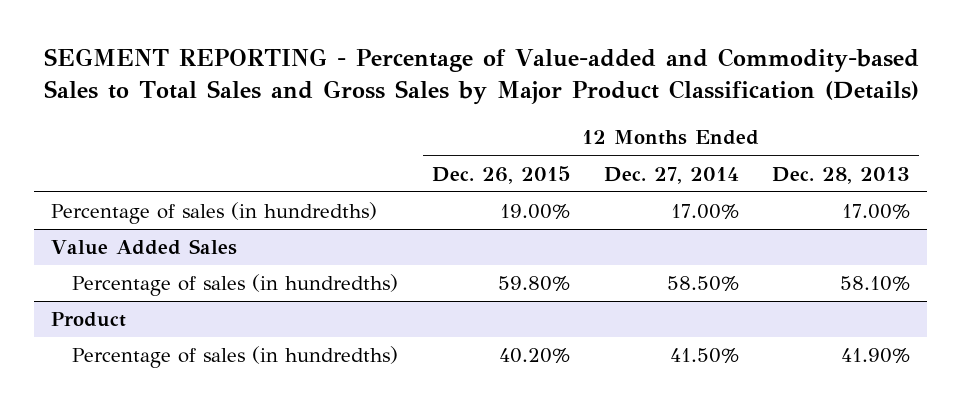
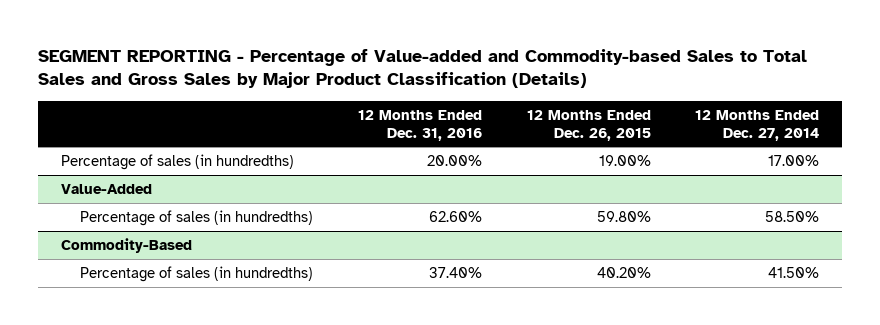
- | 12 Months Ended Dec. 26, 2015 | 12 Months Ended Dec. 27, 2014 | 12 Months Ended Dec. 28, 2013
+ | 12 Months Ended Dec. 31, 2016 | 12 Months Ended Dec. 26, 2015 | 12 Months Ended Dec. 27, 2014
- Value Added Sales
+ Value-Added
- Product
+ Commodity-Based

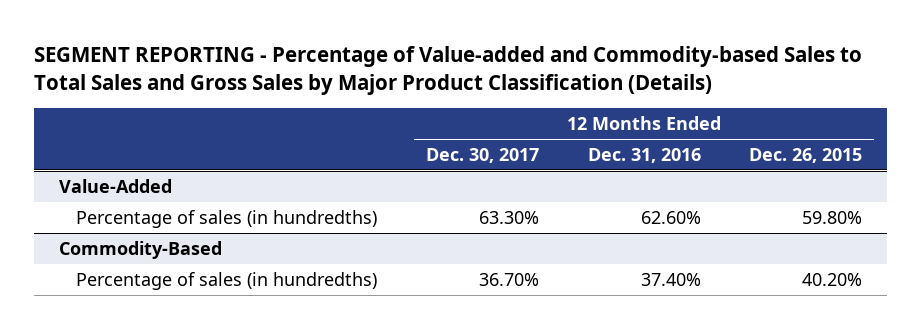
- | 12 Months Ended Dec. 31, 2016 | 12 Months Ended Dec. 26, 2015 | 12 Months Ended Dec. 27, 2014
+ | 12 Months Ended Dec. 30, 2017 | 12 Months Ended Dec. 31, 2016 | 12 Months Ended Dec. 26, 2015
- Percentage of sales (in hundredths) | 20.00% | 19.00% | 17.00%

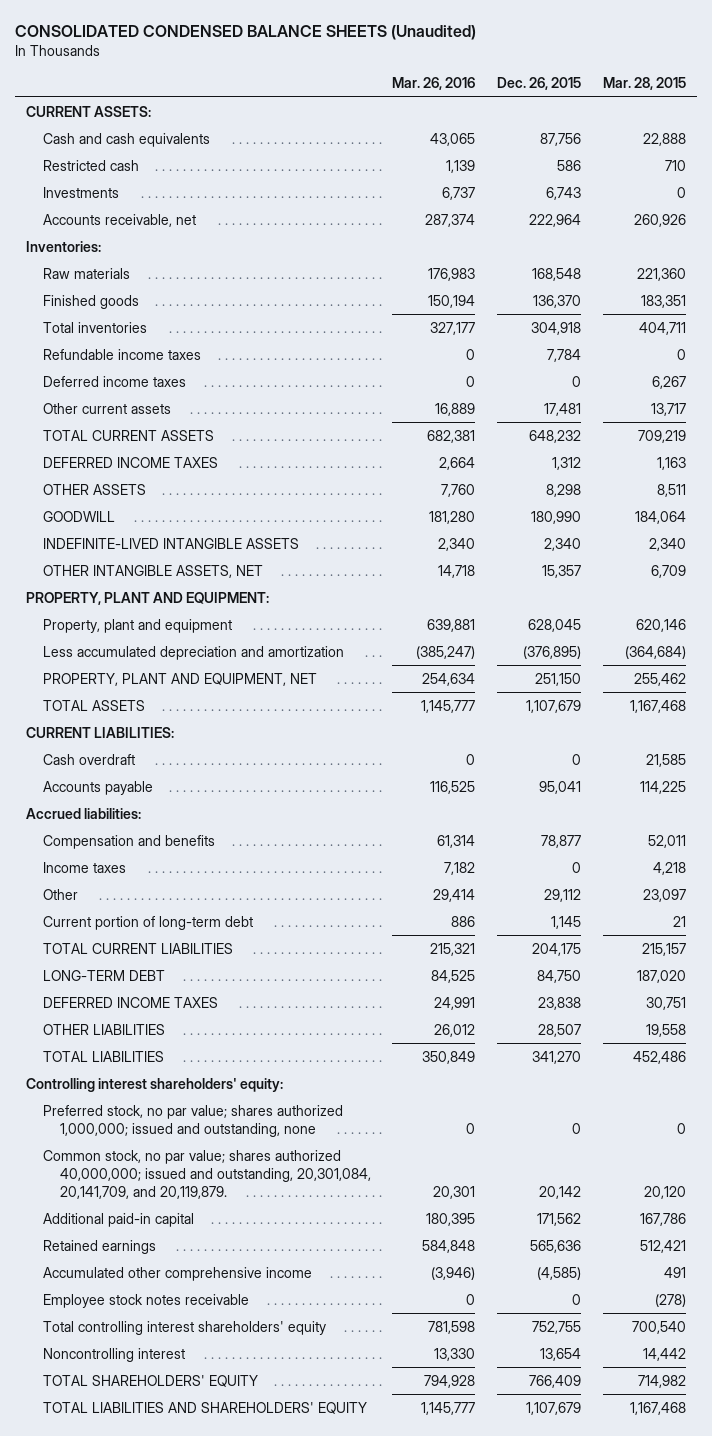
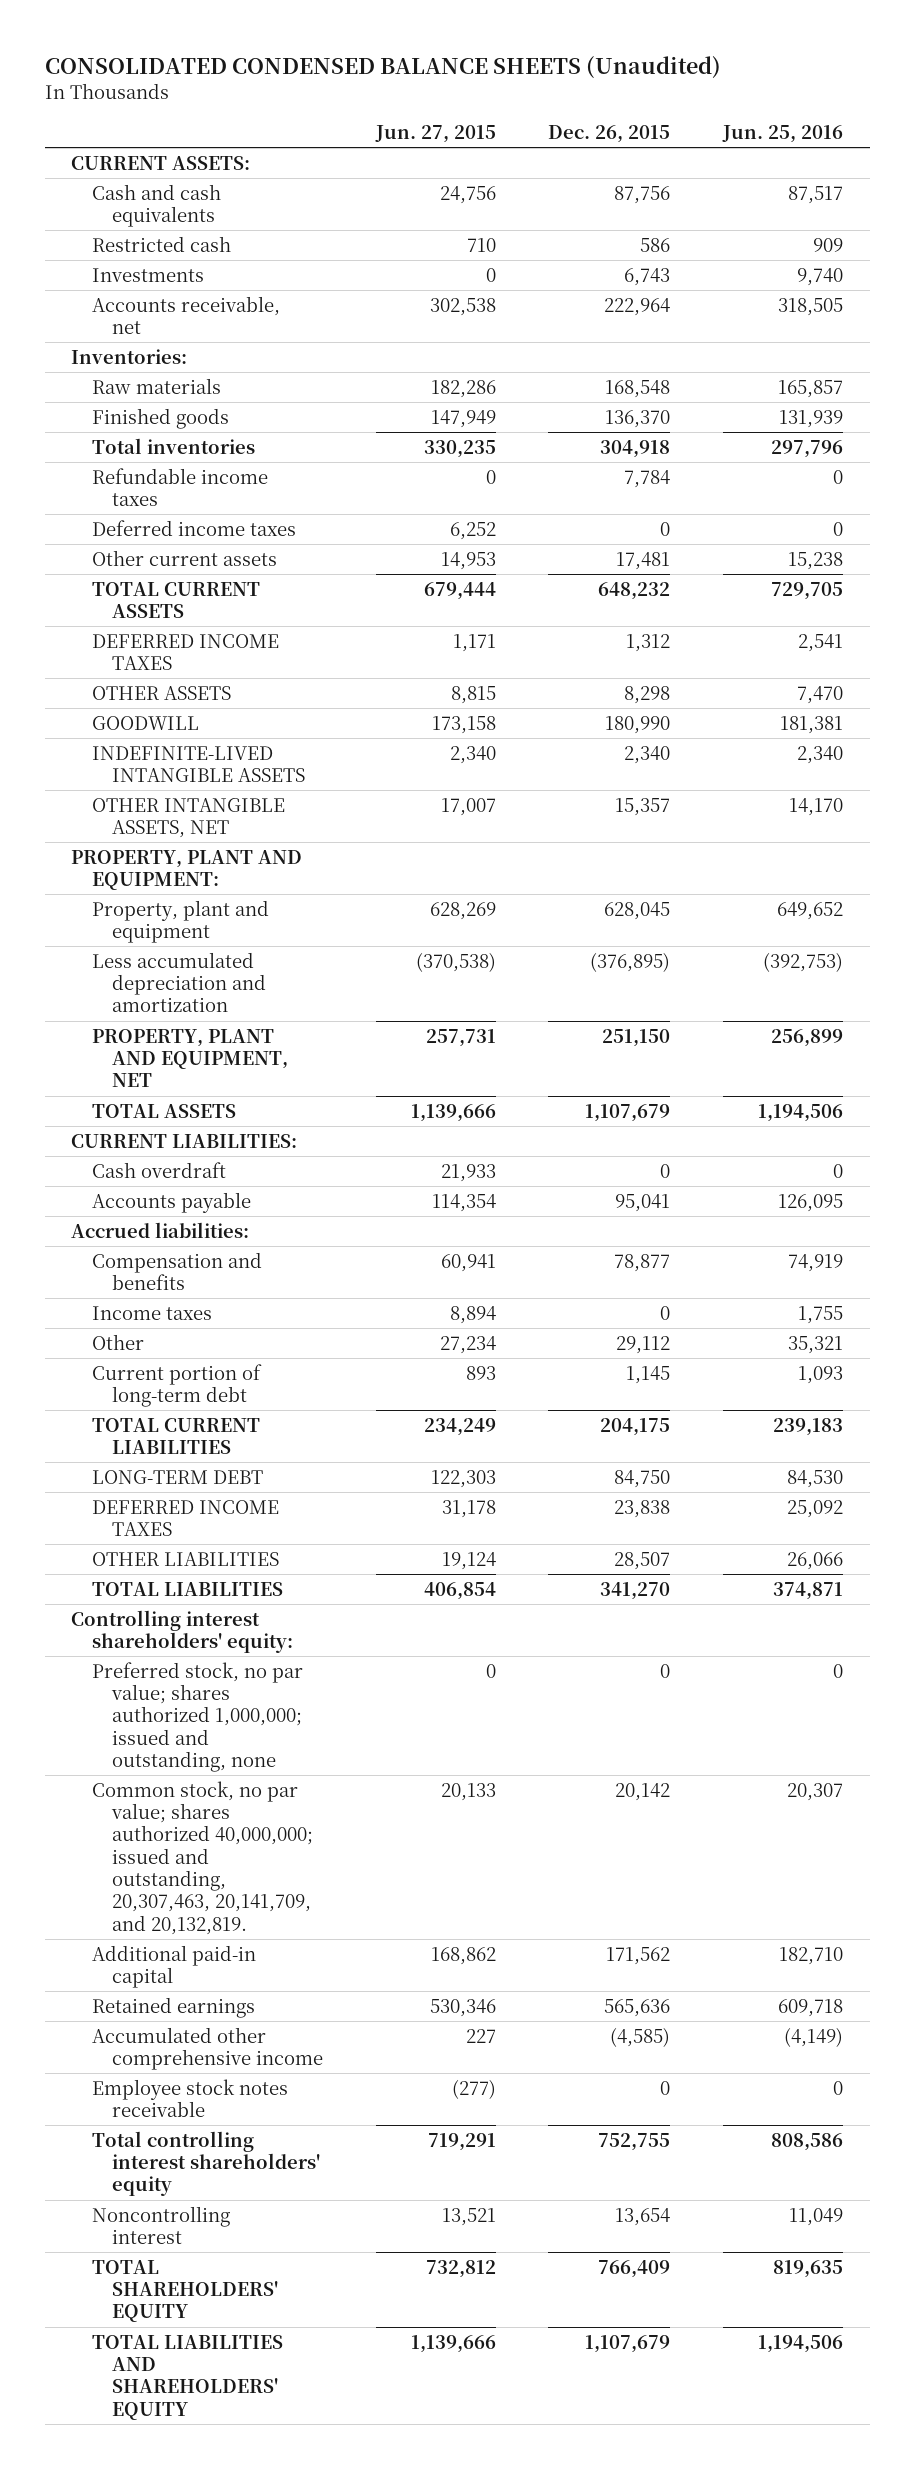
- | Mar. 26, 2016 | Dec. 26, 2015 | Mar. 28, 2015
+ | Jun. 27, 2015 | Dec. 26, 2015 | Jun. 25, 2016
- Common stock, no par value; shares authorized 40,000,000; issued and outstanding, 20,301,084, 20,141,709, and 20,119,879. | 20,301 | 20,142 | 20,120
+ Common stock, no par value; shares authorized 40,000,000; issued and outstanding, 20,307,463, 20,141,709, and 20,132,819. | 20,133 | 20,142 | 20,307

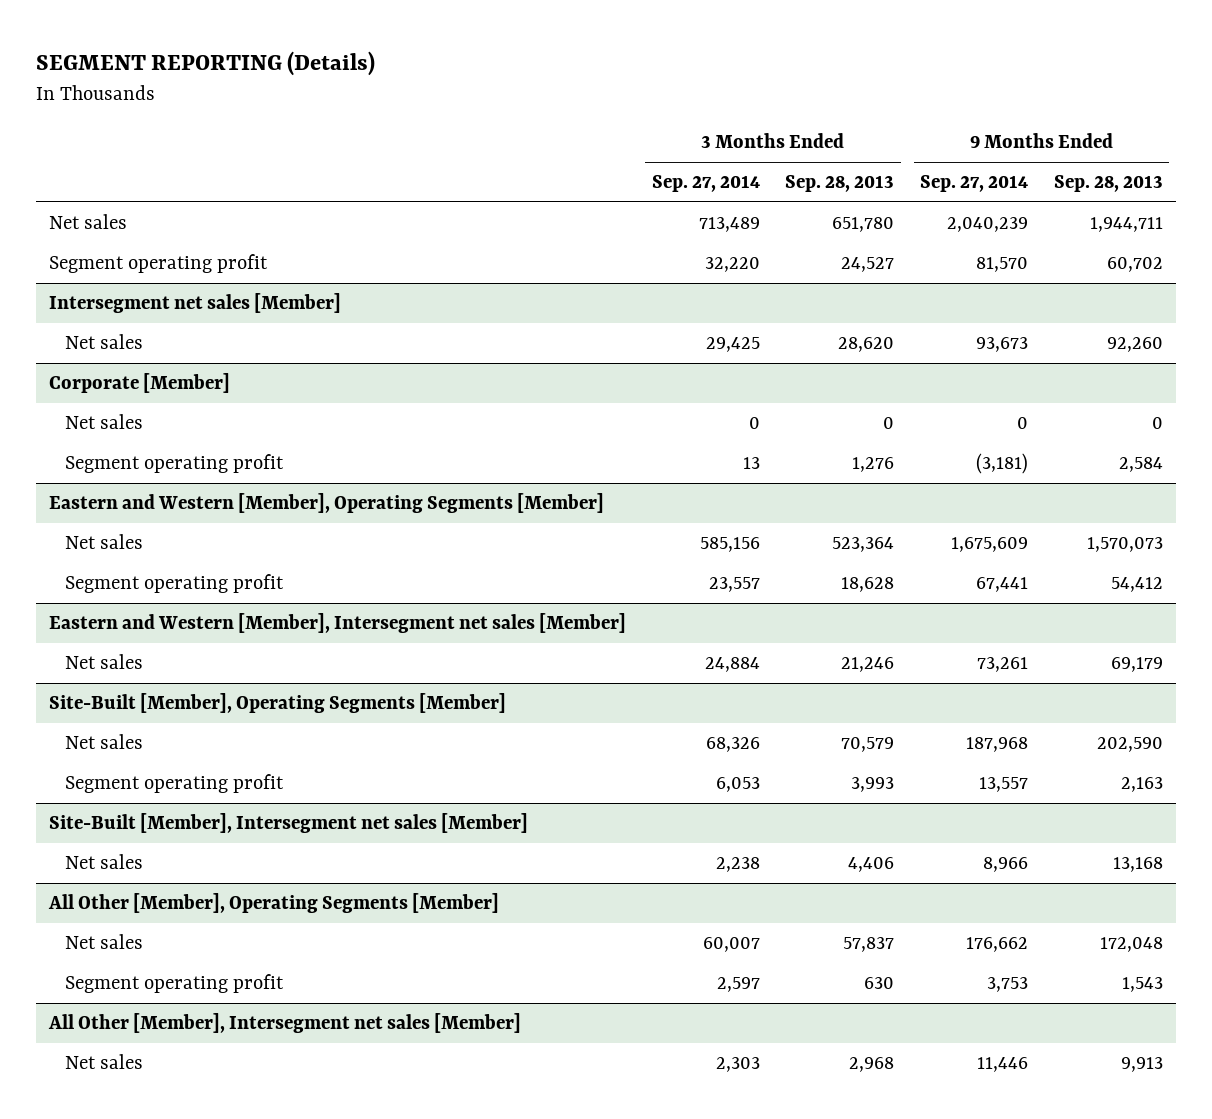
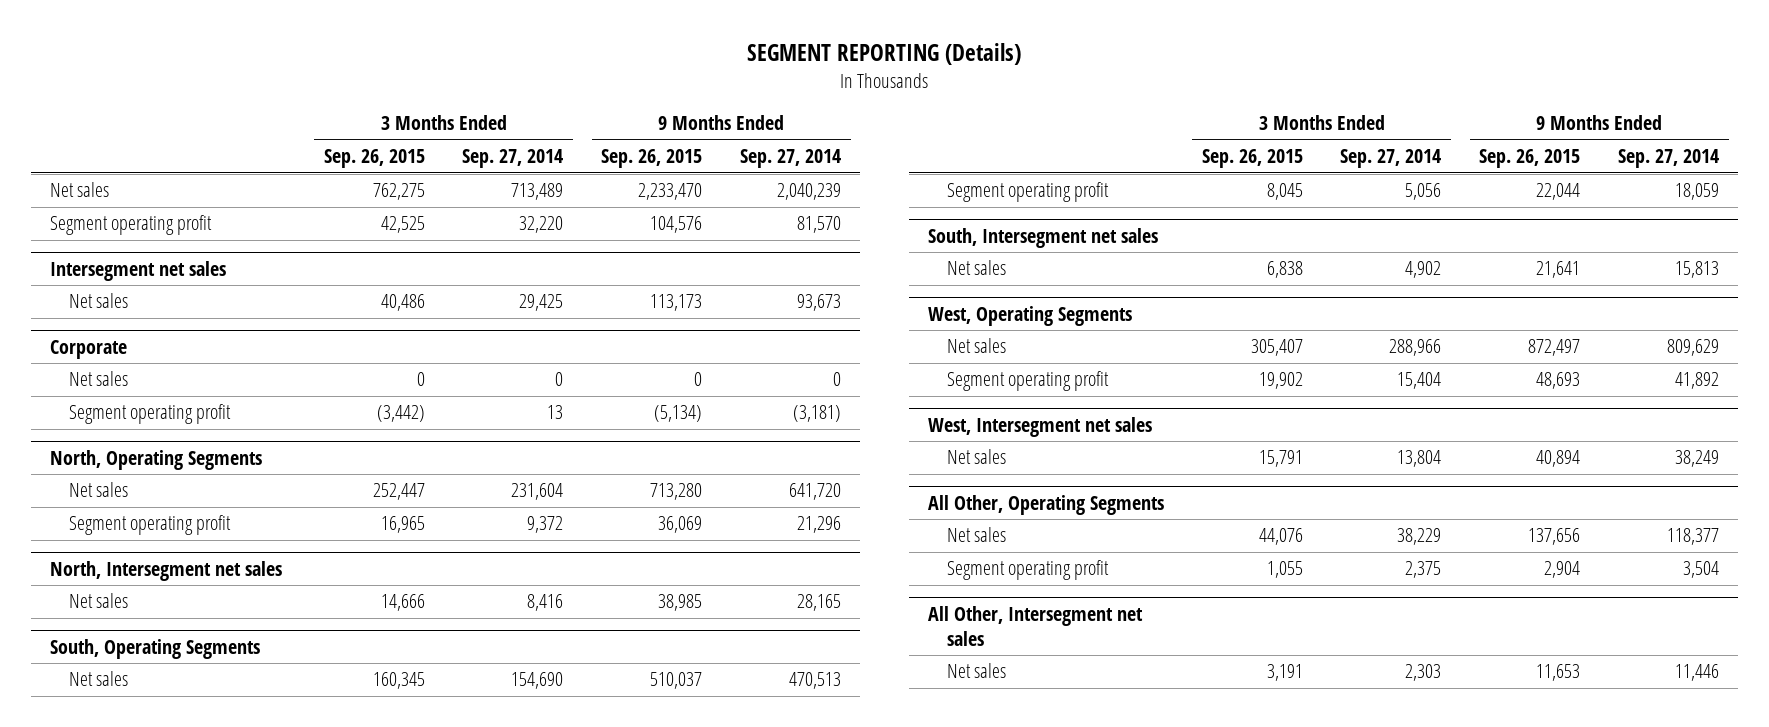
- | 3 Months Ended Sep. 27, 2014 | 3 Months Ended Sep. 28, 2013 | 9 Months Ended Sep. 27, 2014 | 9 Months Ended Sep. 28, 2013
+ | 3 Months Ended Sep. 26, 2015 | 3 Months Ended Sep. 27, 2014 | 9 Months Ended Sep. 26, 2015 | 9 Months Ended Sep. 27, 2014
- Intersegment net sales [Member]
+ Intersegment net sales
- Corporate [Member]
+ Corporate
- Eastern and Western [Member], Operating Segments [Member]
- Net sales | 585,156 | 523,364 | 1,675,609 | 1,570,073
- Segment operating profit | 23,557 | 18,628 | 67,441 | 54,412
- Eastern and Western [Member], Intersegment net sales [Member]
- Net sales | 24,884 | 21,246 | 73,261 | 69,179
- Site-Built [Member], Operating Segments [Member]
- Net sales | 68,326 | 70,579 | 187,968 | 202,590
- Segment operating profit | 6,053 | 3,993 | 13,557 | 2,163
- Site-Built [Member], Intersegment net sales [Member]
- Net sales | 2,238 | 4,406 | 8,966 | 13,168
- All Other [Member], Operating Segments [Member]
- Net sales | 60,007 | 57,837 | 176,662 | 172,048
- Segment operating profit | 2,597 | 630 | 3,753 | 1,543
- All Other [Member], Intersegment net sales [Member]
+ North, Operating Segments
+ Net sales | 252,447 | 231,604 | 713,280 | 641,720
+ Segment operating profit | 16,965 | 9,372 | 36,069 | 21,296
+ North, Intersegment net sales
+ Net sales | 14,666 | 8,416 | 38,985 | 28,165
+ South, Operating Segments
+ Net sales | 160,345 | 154,690 | 510,037 | 470,513
+ Segment operating profit | 8,045 | 5,056 | 22,044 | 18,059
+ South, Intersegment net sales
+ Net sales | 6,838 | 4,902 | 21,641 | 15,813
+ West, Operating Segments
+ Net sales | 305,407 | 288,966 | 872,497 | 809,629
+ Segment operating profit | 19,902 | 15,404 | 48,693 | 41,892
+ West, Intersegment net sales
+ Net sales | 15,791 | 13,804 | 40,894 | 38,249
+ All Other, Operating Segments
+ Net sales | 44,076 | 38,229 | 137,656 | 118,377
+ Segment operating profit | 1,055 | 2,375 | 2,904 | 3,504
+ All Other, Intersegment net sales

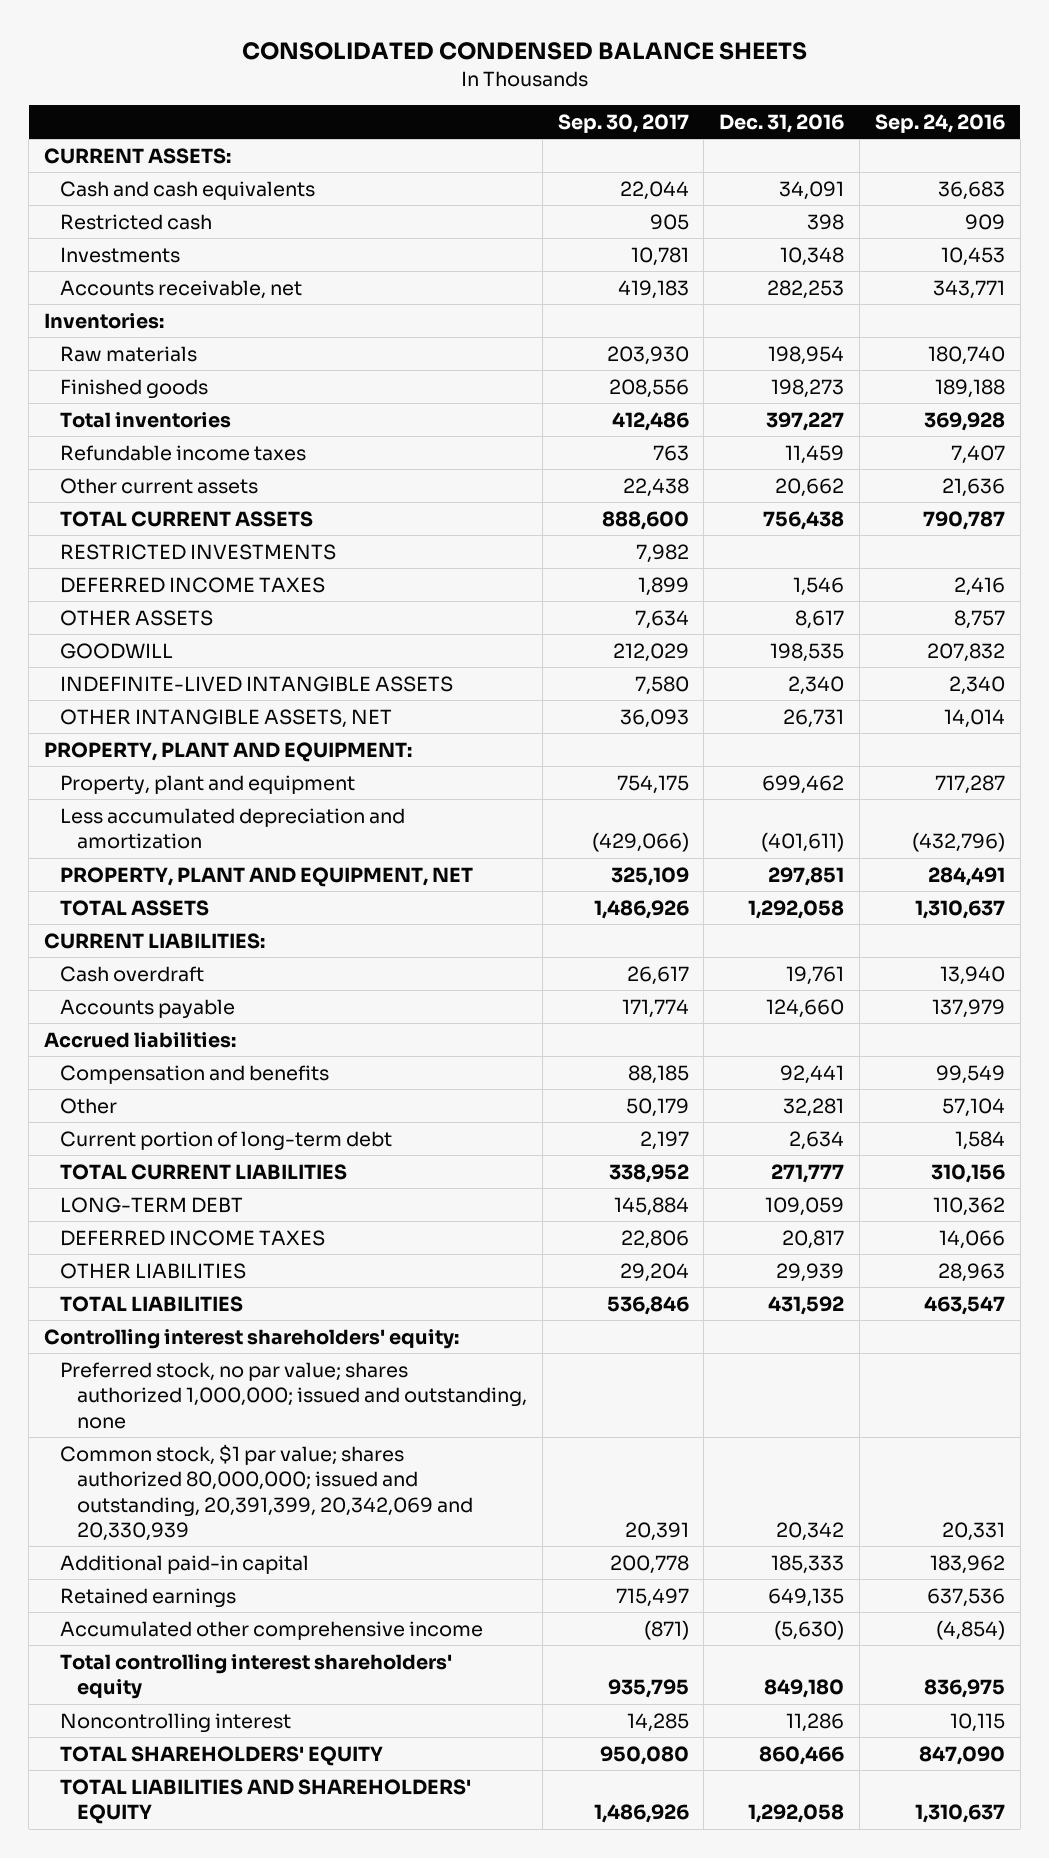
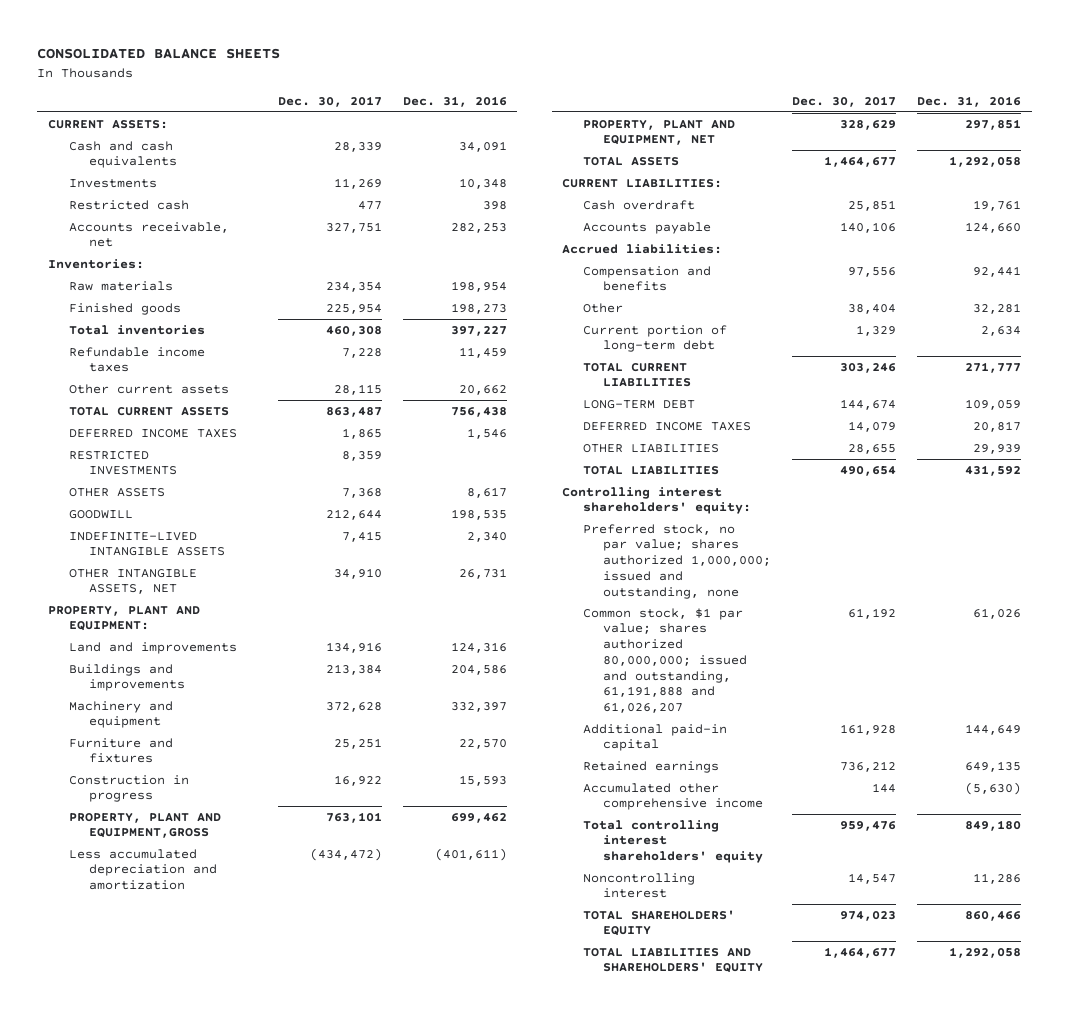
- CONSOLIDATED CONDENSED BALANCE SHEETS
+ CONSOLIDATED BALANCE SHEETS
- | Sep. 30, 2017 | Dec. 31, 2016 | Sep. 24, 2016
+ | Dec. 30, 2017 | Dec. 31, 2016
moved down: Restricted cash | 477 | 398
moved down: RESTRICTED INVESTMENTS | 8,359 |
- Property, plant and equipment | 754,175 | 699,462 | 717,287
+ Land and improvements | 134,916 | 124,316
+ Buildings and improvements | 213,384 | 204,586
+ Machinery and equipment | 372,628 | 332,397
+ Furniture and fixtures | 25,251 | 22,570
+ Construction in progress | 16,922 | 15,593
+ PROPERTY, PLANT AND EQUIPMENT,GROSS | 763,101 | 699,462
- Common stock, $1 par value; shares authorized 80,000,000; issued and outstanding, 20,391,399, 20,342,069 and 20,330,939 | 20,391 | 20,342 | 20,331
- Additional paid-in capital | 200,778 | 185,333 | 183,962
+ Common stock, $1 par value; shares authorized 80,000,000; issued and outstanding, 61,191,888 and 61,026,207 | 61,192 | 61,026
+ Additional paid-in capital | 161,928 | 144,649

